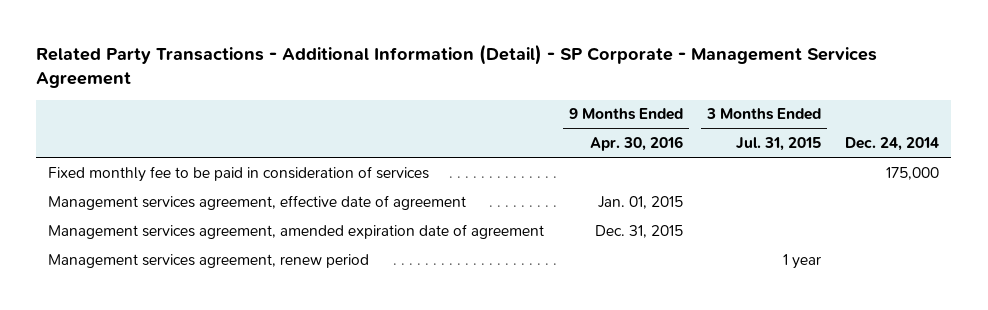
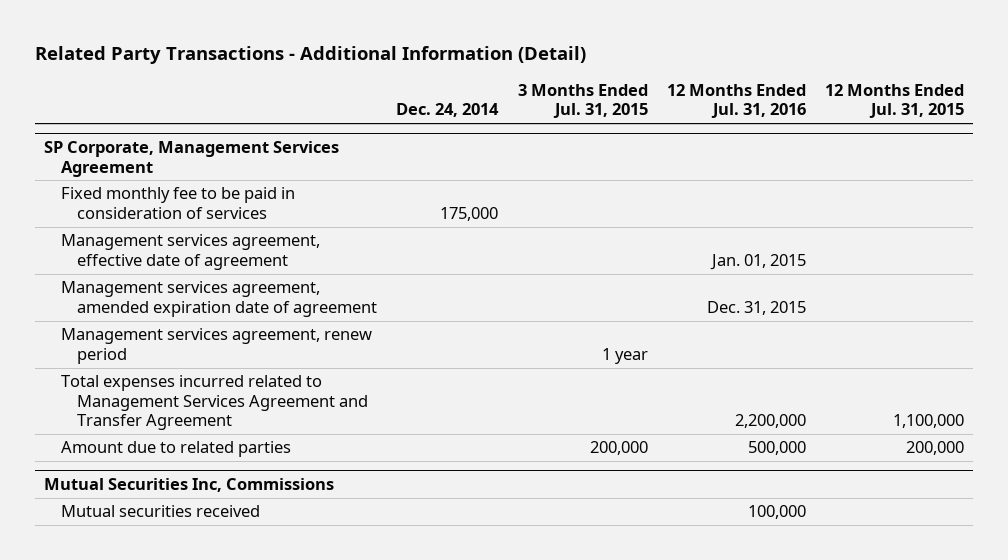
- Related Party Transactions - Additional Information (Detail) - SP Corporate - Management Services Agreement
+ Related Party Transactions - Additional Information (Detail)
- | 9 Months Ended Apr. 30, 2016 | 3 Months Ended Jul. 31, 2015 | Dec. 24, 2014
+ | Dec. 24, 2014 | 3 Months Ended Jul. 31, 2015 | 12 Months Ended Jul. 31, 2016 | 12 Months Ended Jul. 31, 2015
+ SP Corporate, Management Services Agreement
+ Total expenses incurred related to Management Services Agreement and Transfer Agreement | | | 2,200,000 | 1,100,000
+ Amount due to related parties | | 200,000 | 500,000 | 200,000
+ Mutual Securities Inc, Commissions
+ Mutual securities received | | | 100,000 |

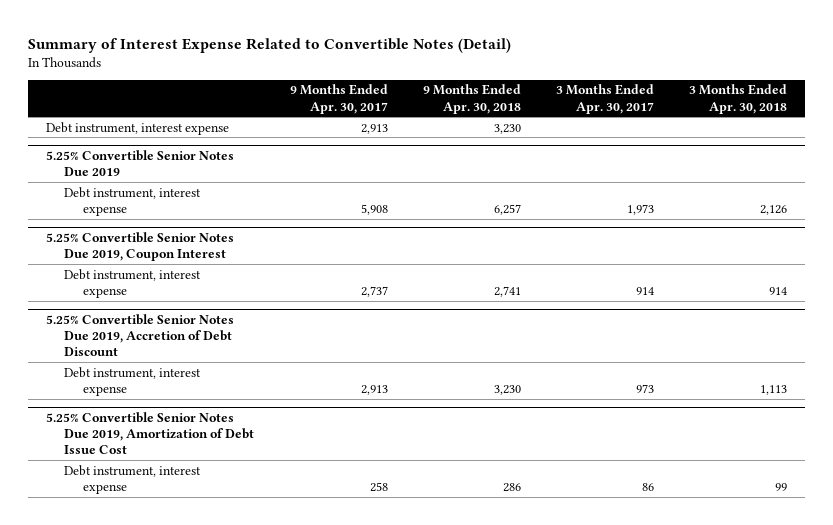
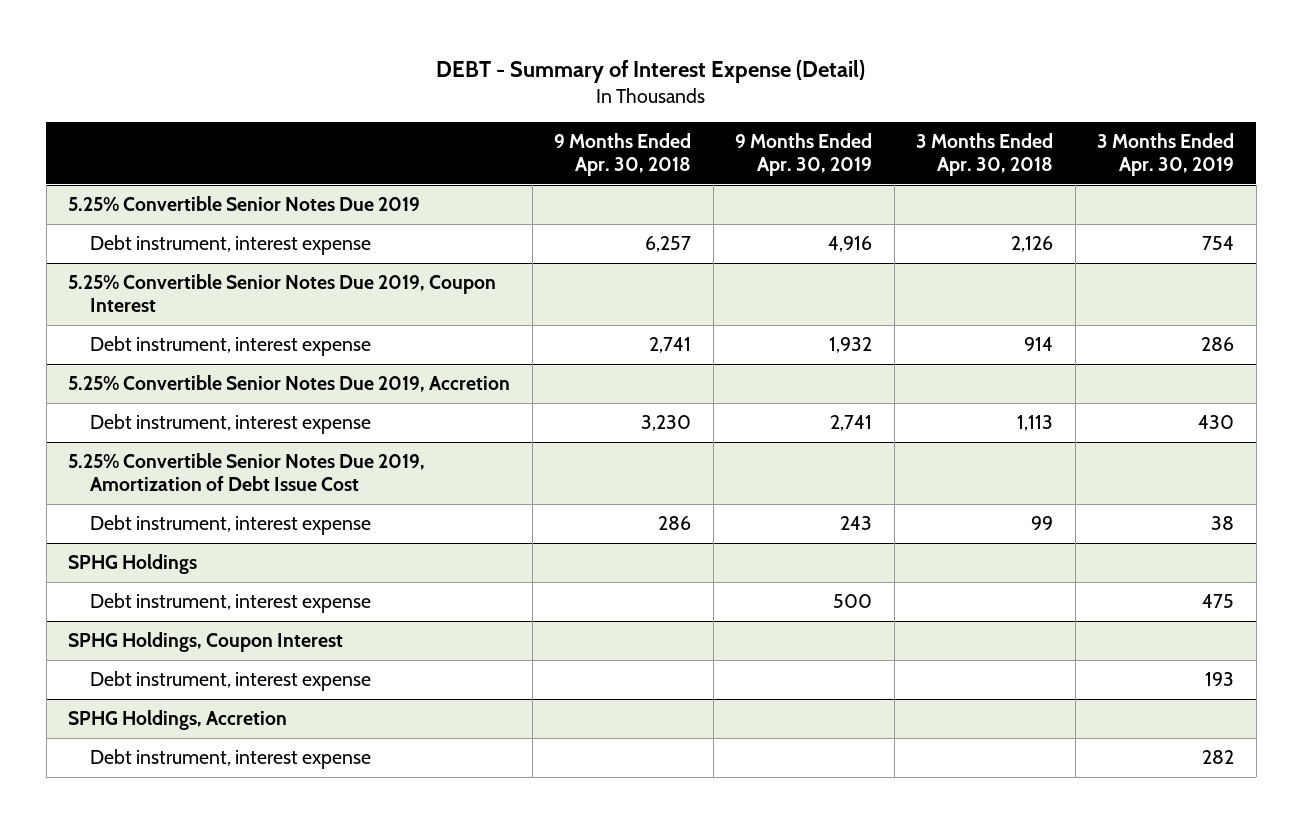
- Summary of Interest Expense Related to Convertible Notes (Detail)
+ DEBT - Summary of Interest Expense (Detail)
- | 9 Months Ended Apr. 30, 2017 | 9 Months Ended Apr. 30, 2018 | 3 Months Ended Apr. 30, 2017 | 3 Months Ended Apr. 30, 2018
+ | 9 Months Ended Apr. 30, 2018 | 9 Months Ended Apr. 30, 2019 | 3 Months Ended Apr. 30, 2018 | 3 Months Ended Apr. 30, 2019
- Debt instrument, interest expense | 2,913 | 3,230 | |
- 5.25% Convertible Senior Notes Due 2019, Accretion of Debt Discount
+ 5.25% Convertible Senior Notes Due 2019, Accretion
+ SPHG Holdings
+ Debt instrument, interest expense | | 500 | | 475
+ SPHG Holdings, Coupon Interest
+ Debt instrument, interest expense | | | | 193
+ SPHG Holdings, Accretion
+ Debt instrument, interest expense | | | | 282

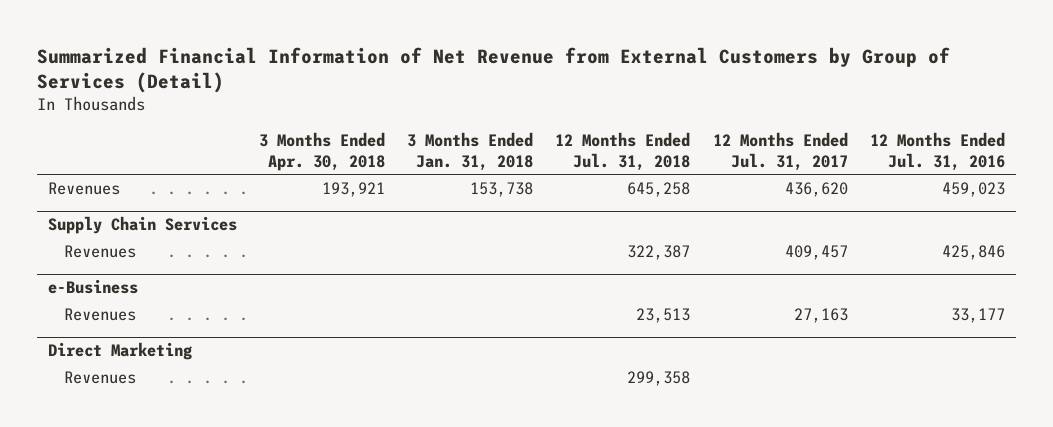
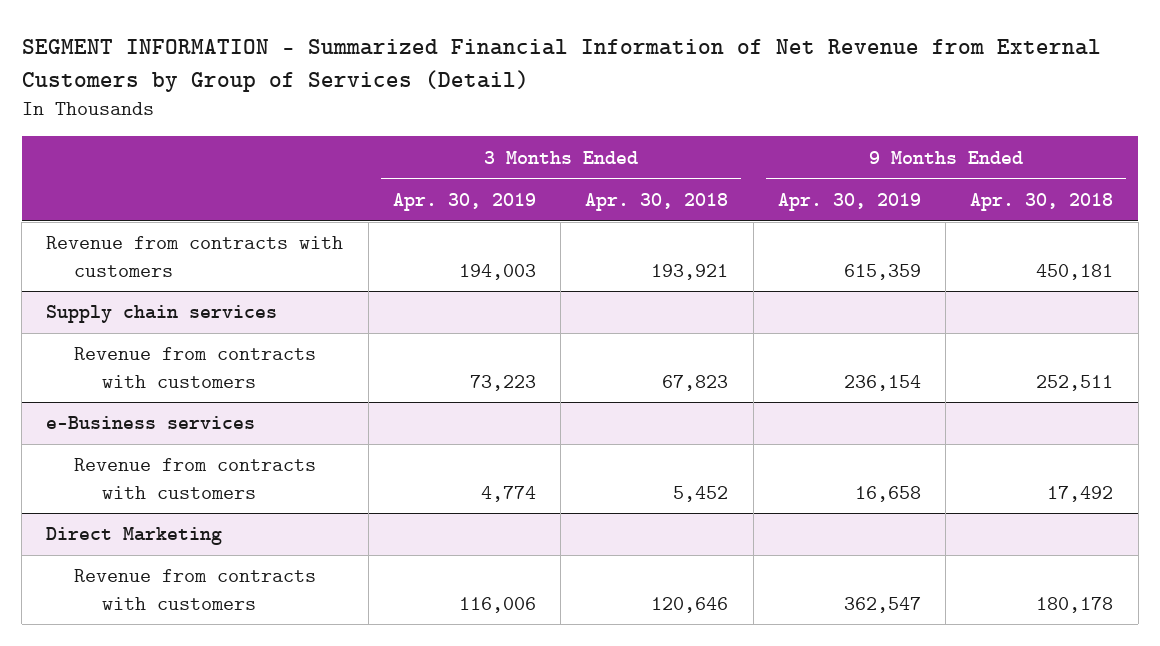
- Summarized Financial Information of Net Revenue from External Customers by Group of Services (Detail)
+ SEGMENT INFORMATION - Summarized Financial Information of Net Revenue from External Customers by Group of Services (Detail)
- | 3 Months Ended Apr. 30, 2018 | 3 Months Ended Jan. 31, 2018 | 12 Months Ended Jul. 31, 2018 | 12 Months Ended Jul. 31, 2017 | 12 Months Ended Jul. 31, 2016
+ | 3 Months Ended Apr. 30, 2019 | 3 Months Ended Apr. 30, 2018 | 9 Months Ended Apr. 30, 2019 | 9 Months Ended Apr. 30, 2018
- Revenues | 193,921 | 153,738 | 645,258 | 436,620 | 459,023
- Supply Chain Services
- Revenues | | | 322,387 | 409,457 | 425,846
- e-Business
- Revenues | | | 23,513 | 27,163 | 33,177
+ Revenue from contracts with customers | 194,003 | 193,921 | 615,359 | 450,181
+ Supply chain services
+ Revenue from contracts with customers | 73,223 | 67,823 | 236,154 | 252,511
+ e-Business services
+ Revenue from contracts with customers | 4,774 | 5,452 | 16,658 | 17,492
@ Direct Marketing
- Revenues | | | 299,358 | |
+ Revenue from contracts with customers | 116,006 | 120,646 | 362,547 | 180,178

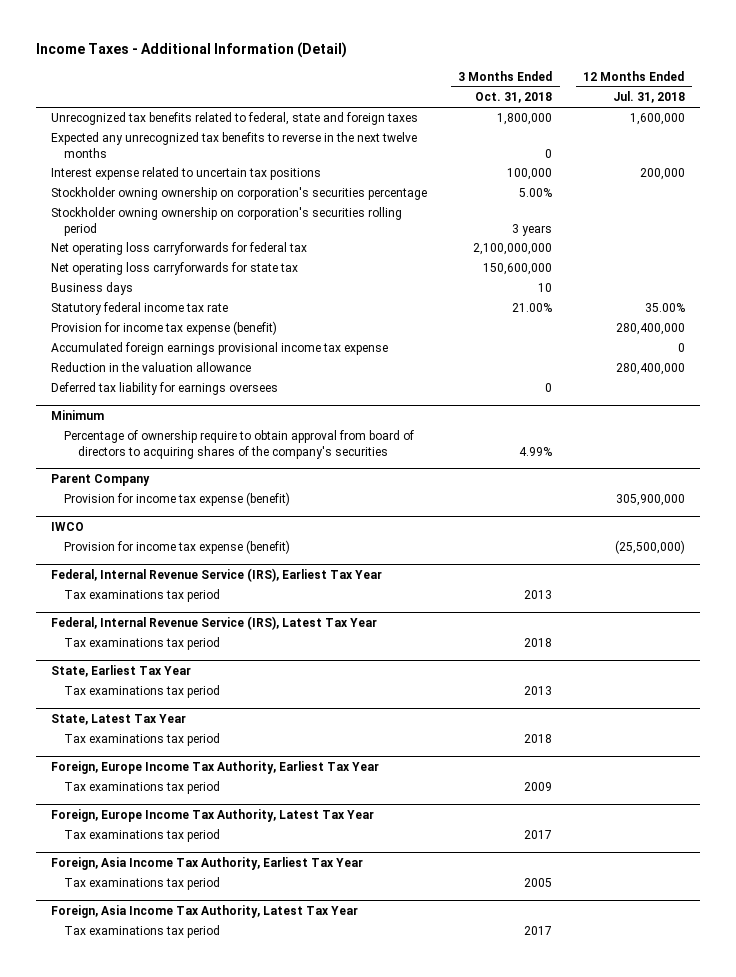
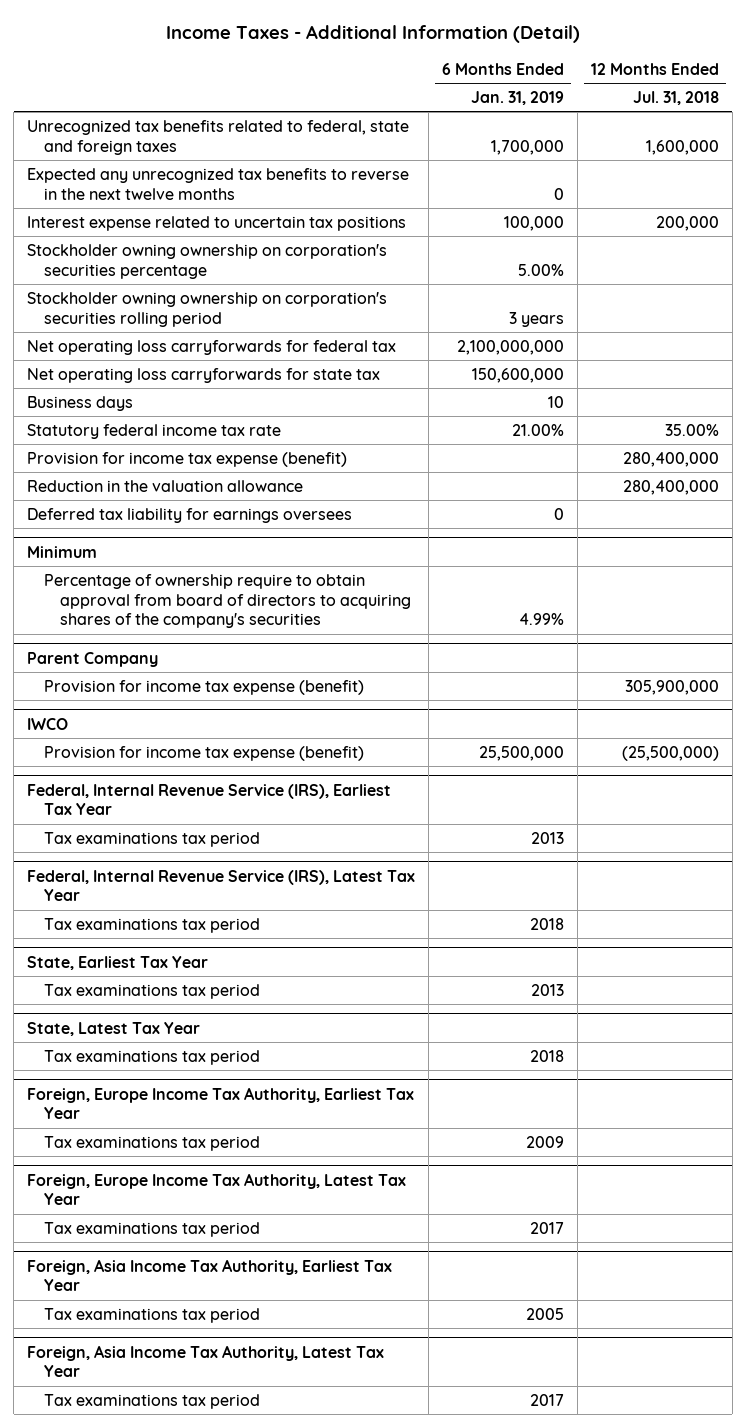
- | 3 Months Ended Oct. 31, 2018 | 12 Months Ended Jul. 31, 2018
+ | 6 Months Ended Jan. 31, 2019 | 12 Months Ended Jul. 31, 2018
- Accumulated foreign earnings provisional income tax expense | | 0

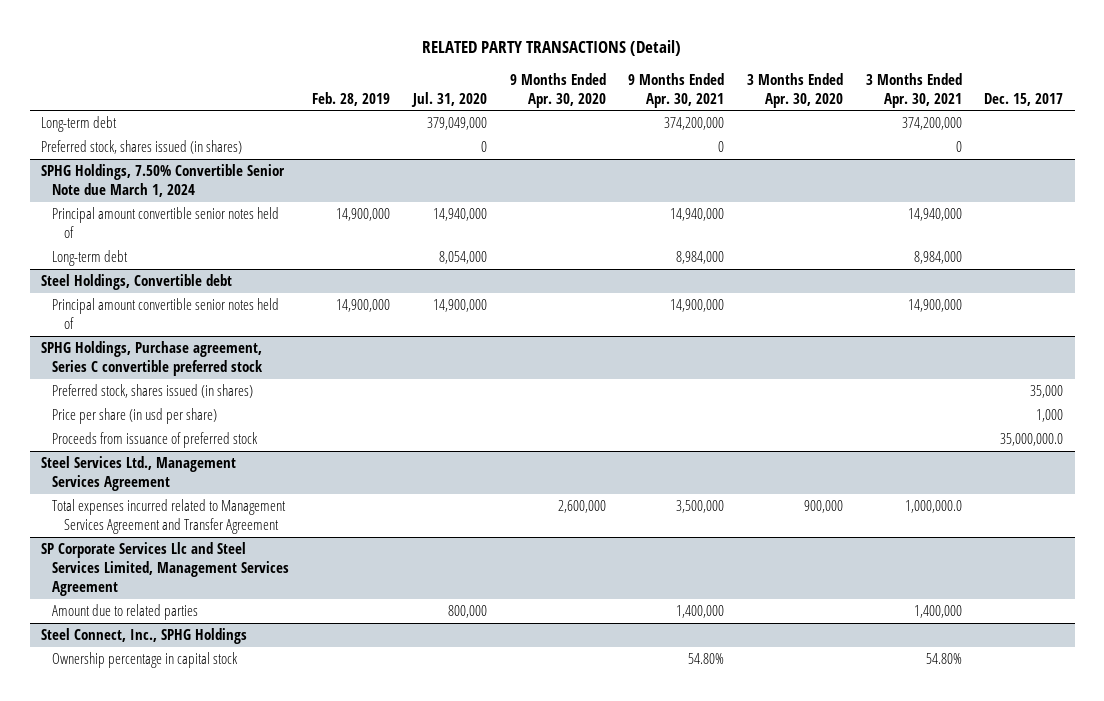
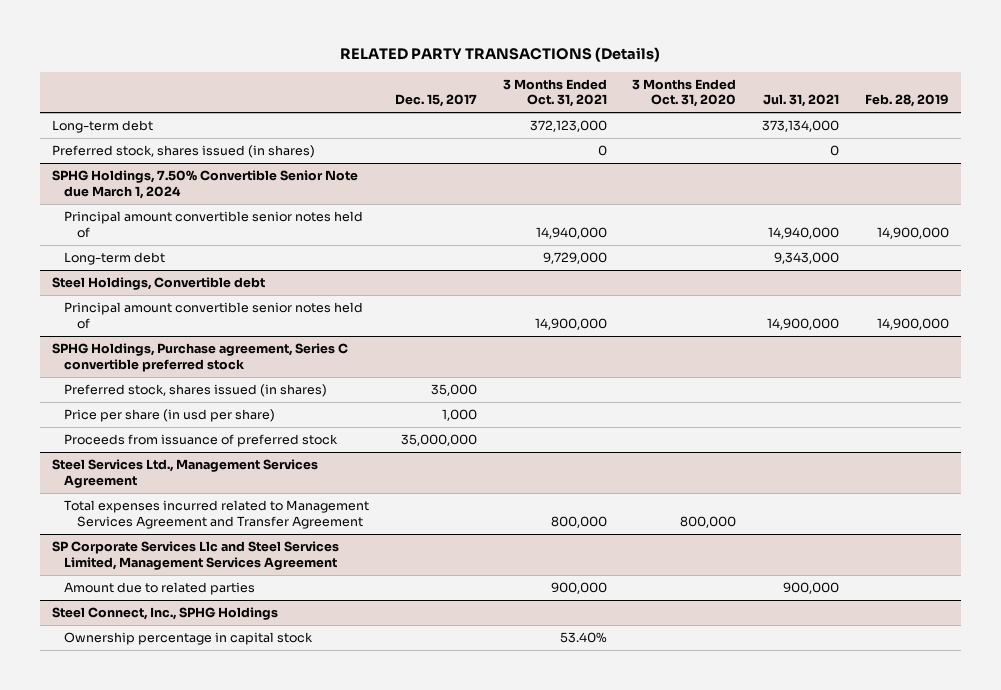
- RELATED PARTY TRANSACTIONS (Detail)
+ RELATED PARTY TRANSACTIONS (Details)
- | Feb. 28, 2019 | Jul. 31, 2020 | 9 Months Ended Apr. 30, 2020 | 9 Months Ended Apr. 30, 2021 | 3 Months Ended Apr. 30, 2020 | 3 Months Ended Apr. 30, 2021 | Dec. 15, 2017
+ | Dec. 15, 2017 | 3 Months Ended Oct. 31, 2021 | 3 Months Ended Oct. 31, 2020 | Jul. 31, 2021 | Feb. 28, 2019
@ SPHG Holdings, Purchase agreement, Series C convertible preferred stock
- Proceeds from issuance of preferred stock | | | | | | | 35,000,000.0
+ Proceeds from issuance of preferred stock | 35,000,000 | | | |

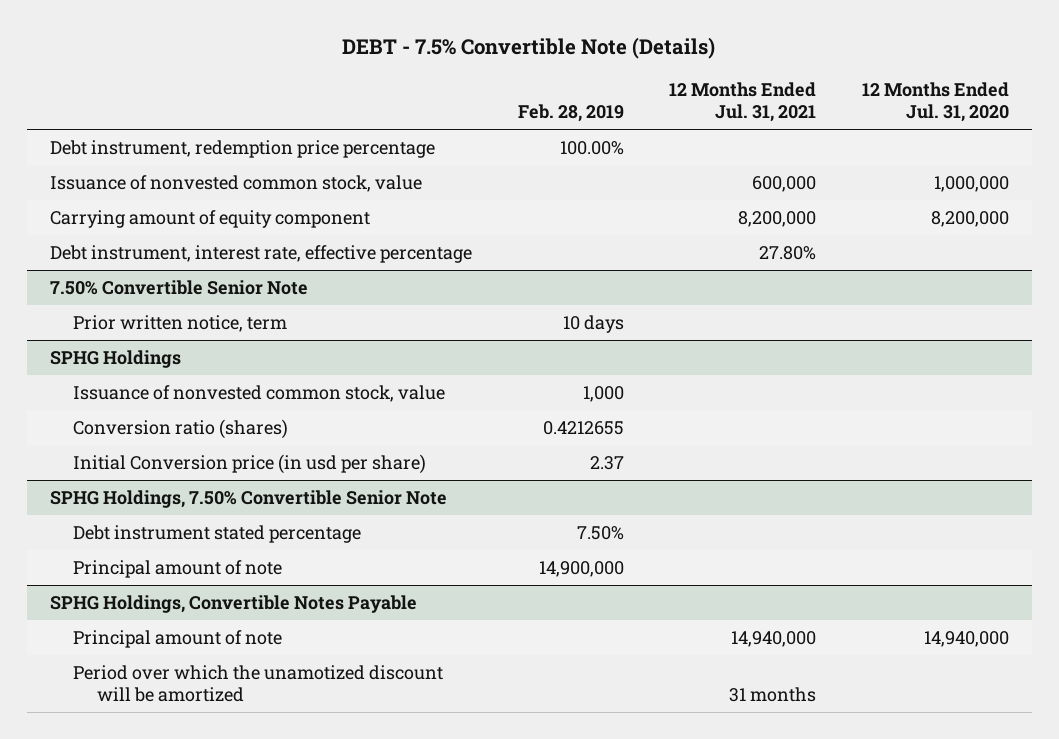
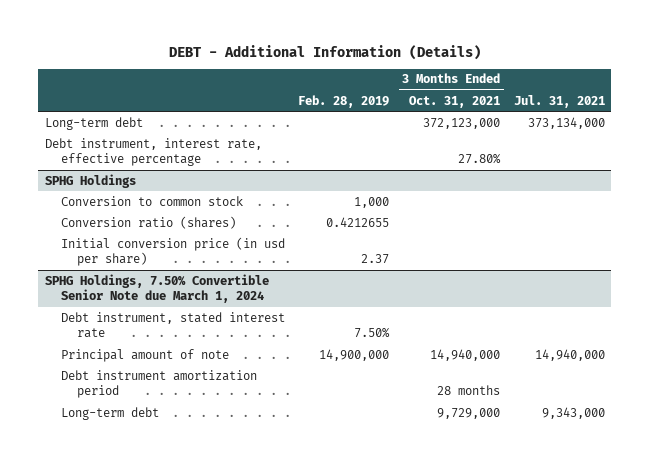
- DEBT - 7.5% Convertible Note (Details)
+ DEBT - Additional Information (Details)
- | Feb. 28, 2019 | 12 Months Ended Jul. 31, 2021 | 12 Months Ended Jul. 31, 2020
+ | Feb. 28, 2019 | 3 Months Ended Oct. 31, 2021 | Jul. 31, 2021
- Debt instrument, redemption price percentage | 100.00% | |
- Issuance of nonvested common stock, value | | 600,000 | 1,000,000
- Carrying amount of equity component | | 8,200,000 | 8,200,000
+ Long-term debt | | 372,123,000 | 373,134,000
- 7.50% Convertible Senior Note
- Prior written notice, term | 10 days | |
@ SPHG Holdings
- Issuance of nonvested common stock, value | 1,000 | |
+ Conversion to common stock | 1,000 | |
- Initial Conversion price (in usd per share) | 2.37 | |
- SPHG Holdings, 7.50% Convertible Senior Note
- Debt instrument stated percentage | 7.50% | |
@ SPHG Holdings
+ Initial conversion price (in usd per share) | 2.37 | |
+ SPHG Holdings, 7.50% Convertible Senior Note due March 1, 2024
+ Debt instrument, stated interest rate | 7.50% | |
- SPHG Holdings, Convertible Notes Payable
- Principal amount of note | | 14,940,000 | 14,940,000
- Period over which the unamotized discount will be amortized | | 31 months |
+ Debt instrument amortization period | | 28 months |
+ Long-term debt | | 9,729,000 | 9,343,000

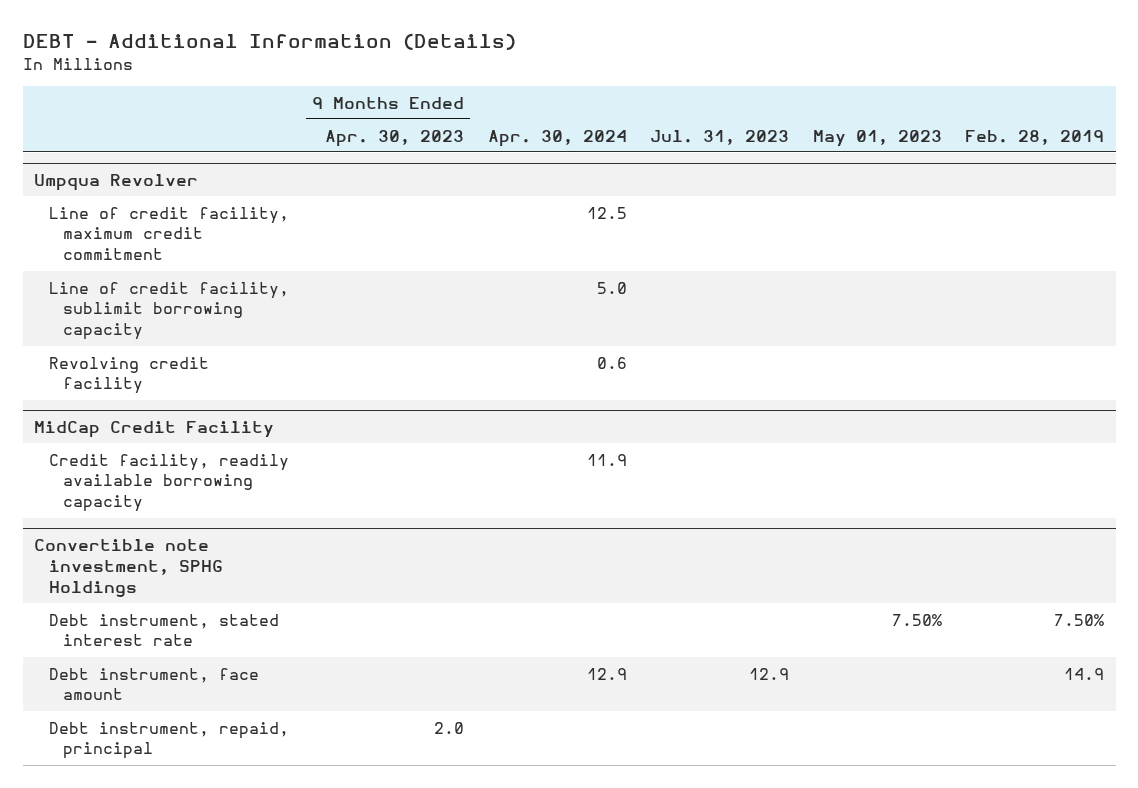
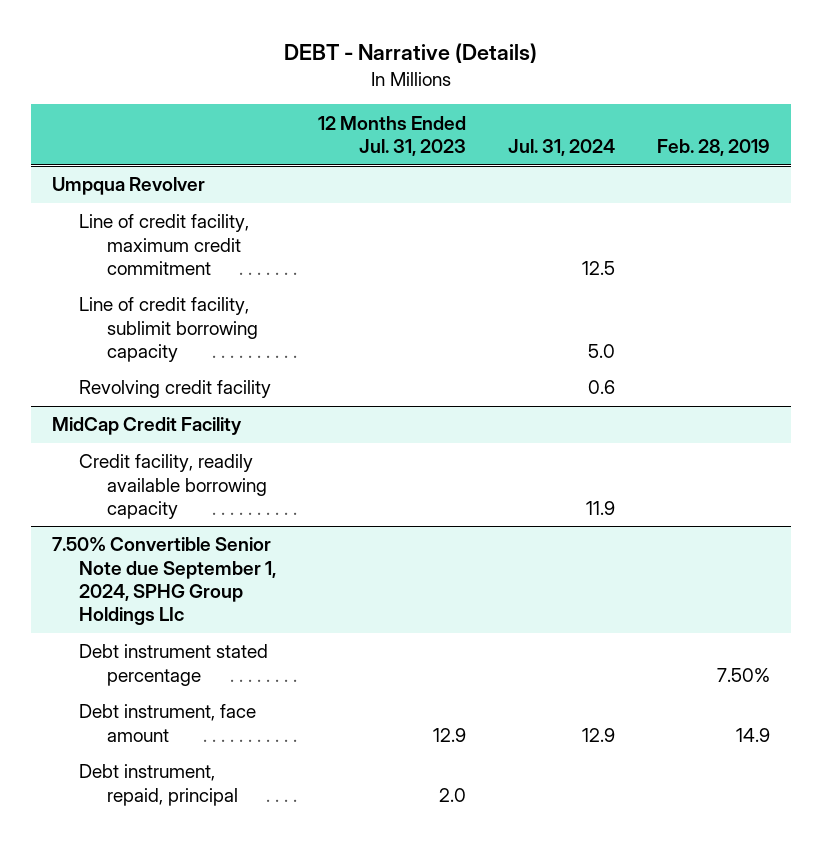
- DEBT - Additional Information (Details)
+ DEBT - Narrative (Details)
- | 9 Months Ended Apr. 30, 2023 | Apr. 30, 2024 | Jul. 31, 2023 | May 01, 2023 | Feb. 28, 2019
+ | 12 Months Ended Jul. 31, 2023 | Jul. 31, 2024 | Feb. 28, 2019
- Convertible note investment, SPHG Holdings
- Debt instrument, stated interest rate | | | | 7.50% | 7.50%
+ 7.50% Convertible Senior Note due September 1, 2024, SPHG Group Holdings LIc
+ Debt instrument stated percentage | | | 7.50%

